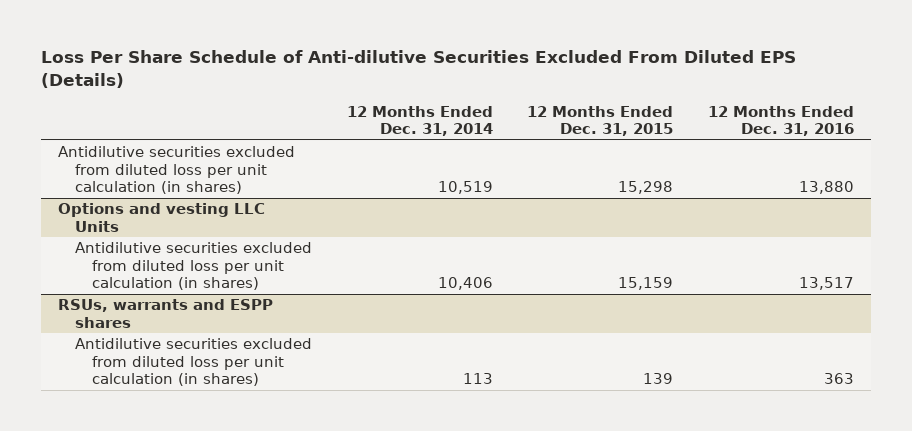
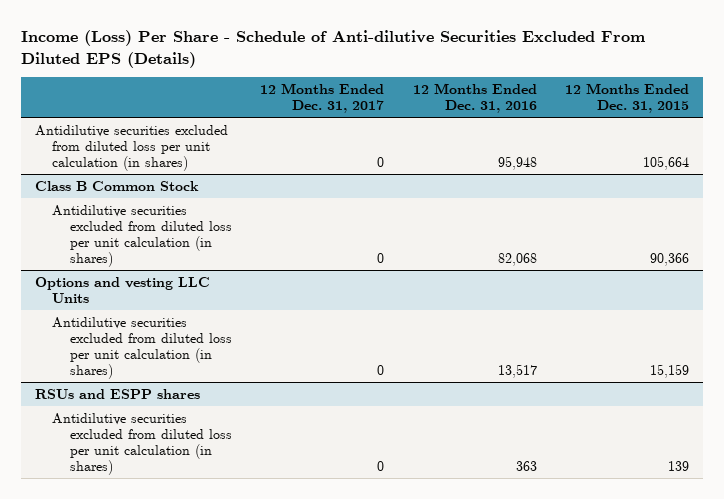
- Loss Per Share Schedule of Anti-dilutive Securities Excluded From Diluted EPS (Details)
+ Income (Loss) Per Share - Schedule of Anti-dilutive Securities Excluded From Diluted EPS (Details)
- | 12 Months Ended Dec. 31, 2014 | 12 Months Ended Dec. 31, 2015 | 12 Months Ended Dec. 31, 2016
+ | 12 Months Ended Dec. 31, 2017 | 12 Months Ended Dec. 31, 2016 | 12 Months Ended Dec. 31, 2015
- Antidilutive securities excluded from diluted loss per unit calculation (in shares) | 10,519 | 15,298 | 13,880
+ Antidilutive securities excluded from diluted loss per unit calculation (in shares) | 0 | 95,948 | 105,664
+ Class B Common Stock
+ Antidilutive securities excluded from diluted loss per unit calculation (in shares) | 0 | 82,068 | 90,366
- RSUs, warrants and ESPP shares
+ RSUs and ESPP shares

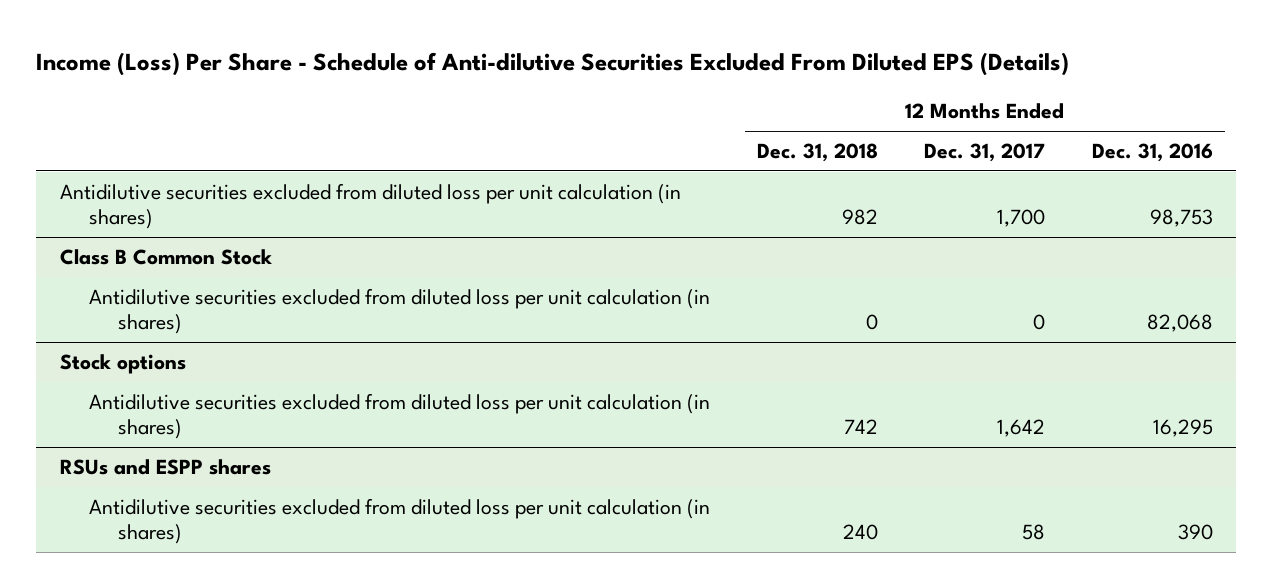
- | 12 Months Ended Dec. 31, 2017 | 12 Months Ended Dec. 31, 2016 | 12 Months Ended Dec. 31, 2015
+ | 12 Months Ended Dec. 31, 2018 | 12 Months Ended Dec. 31, 2017 | 12 Months Ended Dec. 31, 2016
- Antidilutive securities excluded from diluted loss per unit calculation (in shares) | 0 | 95,948 | 105,664
+ Antidilutive securities excluded from diluted loss per unit calculation (in shares) | 982 | 1,700 | 98,753
- Options and vesting LLC Units
- Antidilutive securities excluded from diluted loss per unit calculation (in shares) | 0 | 13,517 | 15,159
+ Stock options
+ Antidilutive securities excluded from diluted loss per unit calculation (in shares) | 742 | 1,642 | 16,295
@ RSUs and ESPP shares
- Antidilutive securities excluded from diluted loss per unit calculation (in shares) | 0 | 363 | 139
+ Antidilutive securities excluded from diluted loss per unit calculation (in shares) | 240 | 58 | 390

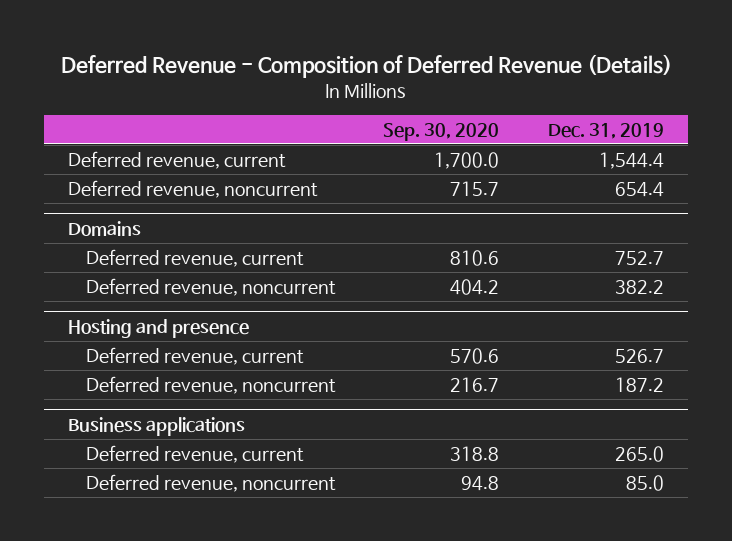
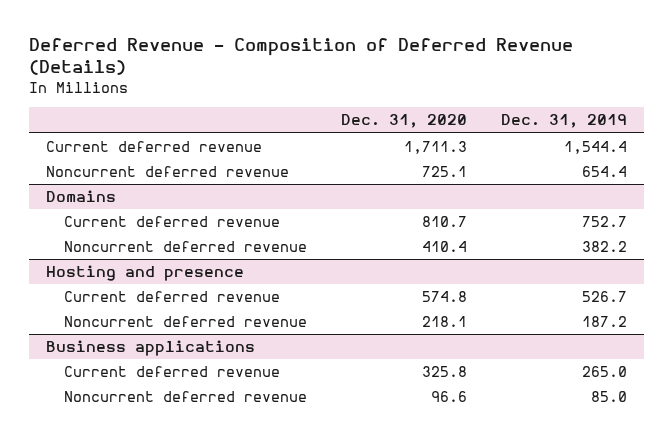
- | Sep. 30, 2020 | Dec. 31, 2019
+ | Dec. 31, 2020 | Dec. 31, 2019
- Deferred revenue, current | 1,700.0 | 1,544.4
- Deferred revenue, noncurrent | 715.7 | 654.4
+ Current deferred revenue | 1,711.3 | 1,544.4
+ Noncurrent deferred revenue | 725.1 | 654.4
@ Domains
- Deferred revenue, current | 810.6 | 752.7
- Deferred revenue, noncurrent | 404.2 | 382.2
+ Current deferred revenue | 810.7 | 752.7
+ Noncurrent deferred revenue | 410.4 | 382.2
@ Hosting and presence
- Deferred revenue, current | 570.6 | 526.7
- Deferred revenue, noncurrent | 216.7 | 187.2
+ Current deferred revenue | 574.8 | 526.7
+ Noncurrent deferred revenue | 218.1 | 187.2
@ Business applications
- Deferred revenue, current | 318.8 | 265.0
- Deferred revenue, noncurrent | 94.8 | 85.0
+ Current deferred revenue | 325.8 | 265.0
+ Noncurrent deferred revenue | 96.6 | 85.0

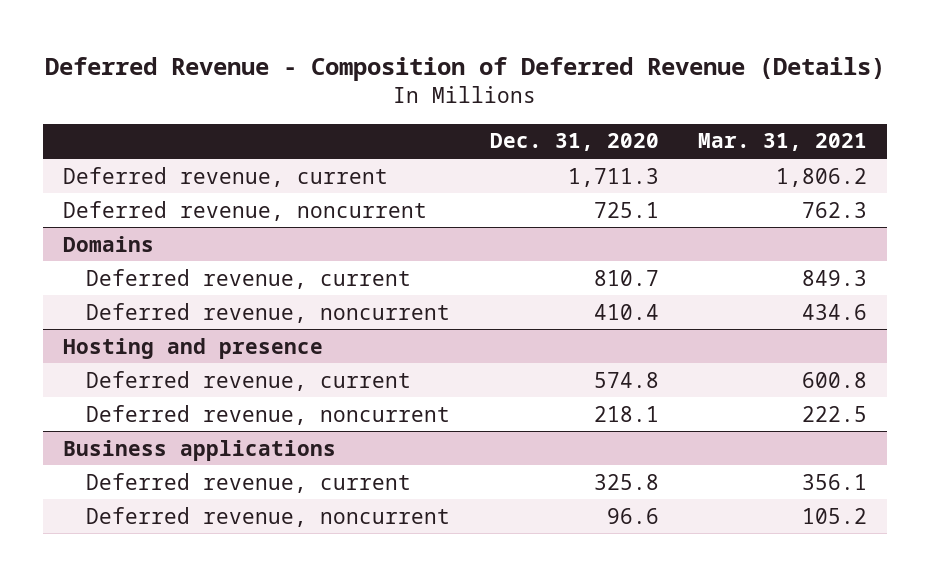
- | Dec. 31, 2020 | Dec. 31, 2019
+ | Dec. 31, 2020 | Mar. 31, 2021
- Current deferred revenue | 1,711.3 | 1,544.4
- Noncurrent deferred revenue | 725.1 | 654.4
+ Deferred revenue, current | 1,711.3 | 1,806.2
+ Deferred revenue, noncurrent | 725.1 | 762.3
@ Domains
- Current deferred revenue | 810.7 | 752.7
- Noncurrent deferred revenue | 410.4 | 382.2
+ Deferred revenue, current | 810.7 | 849.3
+ Deferred revenue, noncurrent | 410.4 | 434.6
@ Hosting and presence
- Current deferred revenue | 574.8 | 526.7
- Noncurrent deferred revenue | 218.1 | 187.2
+ Deferred revenue, current | 574.8 | 600.8
+ Deferred revenue, noncurrent | 218.1 | 222.5
@ Business applications
- Current deferred revenue | 325.8 | 265.0
- Noncurrent deferred revenue | 96.6 | 85.0
+ Deferred revenue, current | 325.8 | 356.1
+ Deferred revenue, noncurrent | 96.6 | 105.2

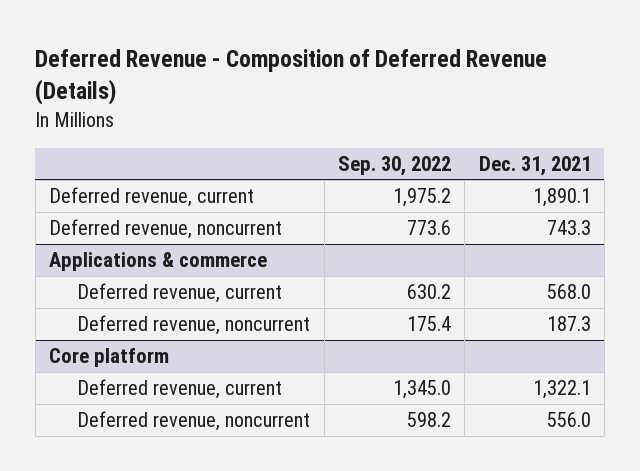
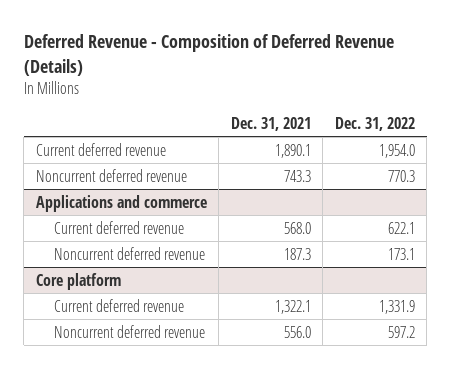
- | Sep. 30, 2022 | Dec. 31, 2021
+ | Dec. 31, 2021 | Dec. 31, 2022
- Deferred revenue, current | 1,975.2 | 1,890.1
- Deferred revenue, noncurrent | 773.6 | 743.3
- Applications & commerce
- Deferred revenue, current | 630.2 | 568.0
- Deferred revenue, noncurrent | 175.4 | 187.3
+ Current deferred revenue | 1,890.1 | 1,954.0
+ Noncurrent deferred revenue | 743.3 | 770.3
+ Applications and commerce
+ Current deferred revenue | 568.0 | 622.1
+ Noncurrent deferred revenue | 187.3 | 173.1
@ Core platform
- Deferred revenue, current | 1,345.0 | 1,322.1
- Deferred revenue, noncurrent | 598.2 | 556.0
+ Current deferred revenue | 1,322.1 | 1,331.9
+ Noncurrent deferred revenue | 556.0 | 597.2

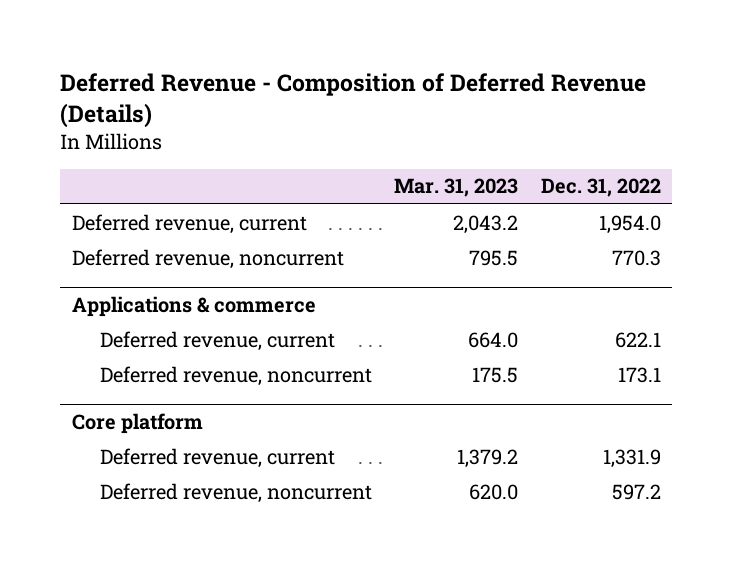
- | Dec. 31, 2021 | Dec. 31, 2022
+ | Mar. 31, 2023 | Dec. 31, 2022
- Current deferred revenue | 1,890.1 | 1,954.0
- Noncurrent deferred revenue | 743.3 | 770.3
- Applications and commerce
- Current deferred revenue | 568.0 | 622.1
- Noncurrent deferred revenue | 187.3 | 173.1
+ Deferred revenue, current | 2,043.2 | 1,954.0
+ Deferred revenue, noncurrent | 795.5 | 770.3
+ Applications & commerce
+ Deferred revenue, current | 664.0 | 622.1
+ Deferred revenue, noncurrent | 175.5 | 173.1
@ Core platform
- Current deferred revenue | 1,322.1 | 1,331.9
- Noncurrent deferred revenue | 556.0 | 597.2
+ Deferred revenue, current | 1,379.2 | 1,331.9
+ Deferred revenue, noncurrent | 620.0 | 597.2

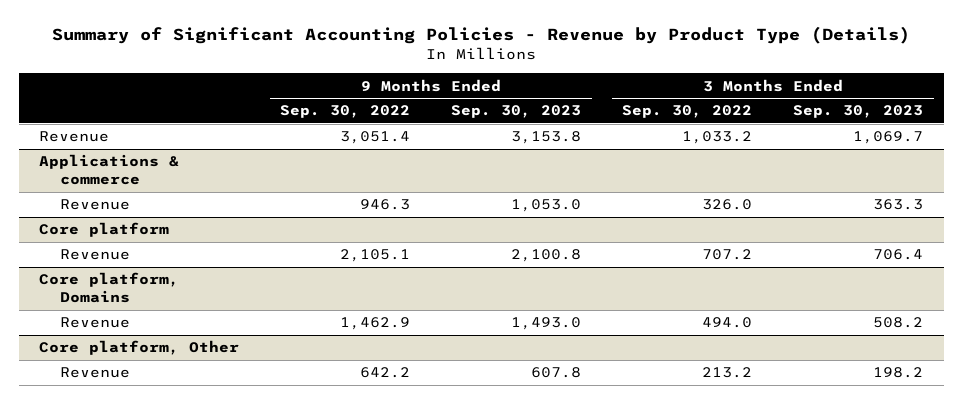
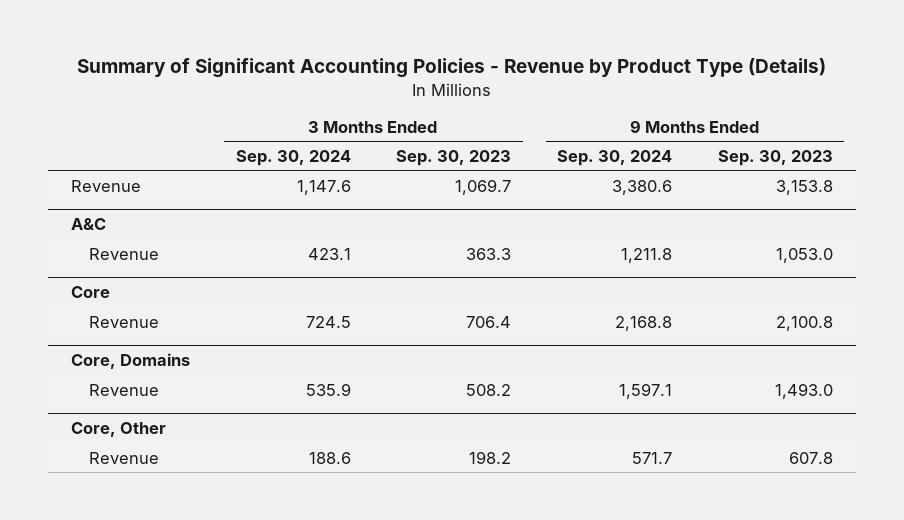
- | 9 Months Ended Sep. 30, 2022 | 9 Months Ended Sep. 30, 2023 | 3 Months Ended Sep. 30, 2022 | 3 Months Ended Sep. 30, 2023
+ | 3 Months Ended Sep. 30, 2024 | 3 Months Ended Sep. 30, 2023 | 9 Months Ended Sep. 30, 2024 | 9 Months Ended Sep. 30, 2023
- Applications & commerce
+ A&C
- Core platform
+ Core
- Core platform, Domains
+ Core, Domains
- Core platform, Other
+ Core, Other

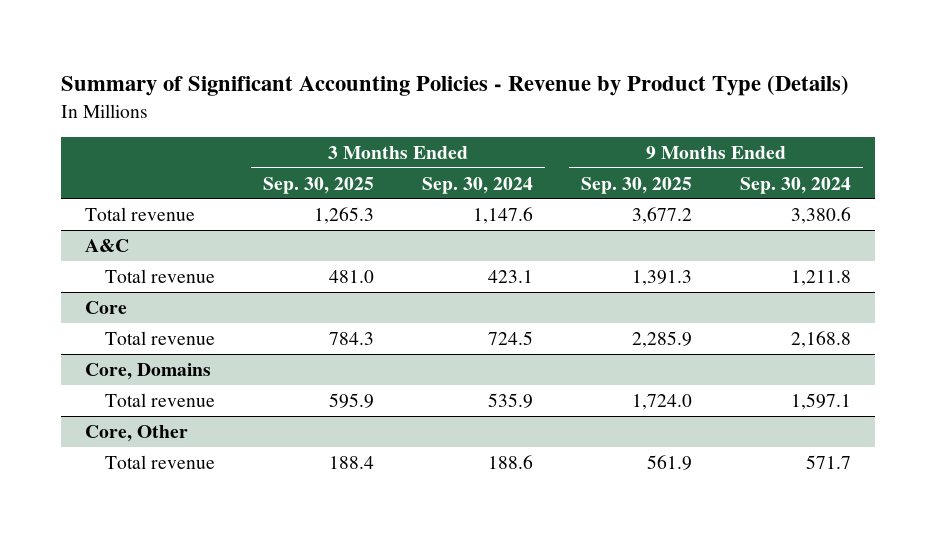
- | 3 Months Ended Sep. 30, 2024 | 3 Months Ended Sep. 30, 2023 | 9 Months Ended Sep. 30, 2024 | 9 Months Ended Sep. 30, 2023
+ | 3 Months Ended Sep. 30, 2025 | 3 Months Ended Sep. 30, 2024 | 9 Months Ended Sep. 30, 2025 | 9 Months Ended Sep. 30, 2024
- Revenue | 1,147.6 | 1,069.7 | 3,380.6 | 3,153.8
+ Total revenue | 1,265.3 | 1,147.6 | 3,677.2 | 3,380.6
@ A&C
- Revenue | 423.1 | 363.3 | 1,211.8 | 1,053.0
+ Total revenue | 481.0 | 423.1 | 1,391.3 | 1,211.8
@ Core
- Revenue | 724.5 | 706.4 | 2,168.8 | 2,100.8
+ Total revenue | 784.3 | 724.5 | 2,285.9 | 2,168.8
@ Core, Domains
- Revenue | 535.9 | 508.2 | 1,597.1 | 1,493.0
+ Total revenue | 595.9 | 535.9 | 1,724.0 | 1,597.1
@ Core, Other
- Revenue | 188.6 | 198.2 | 571.7 | 607.8
+ Total revenue | 188.4 | 188.6 | 561.9 | 571.7

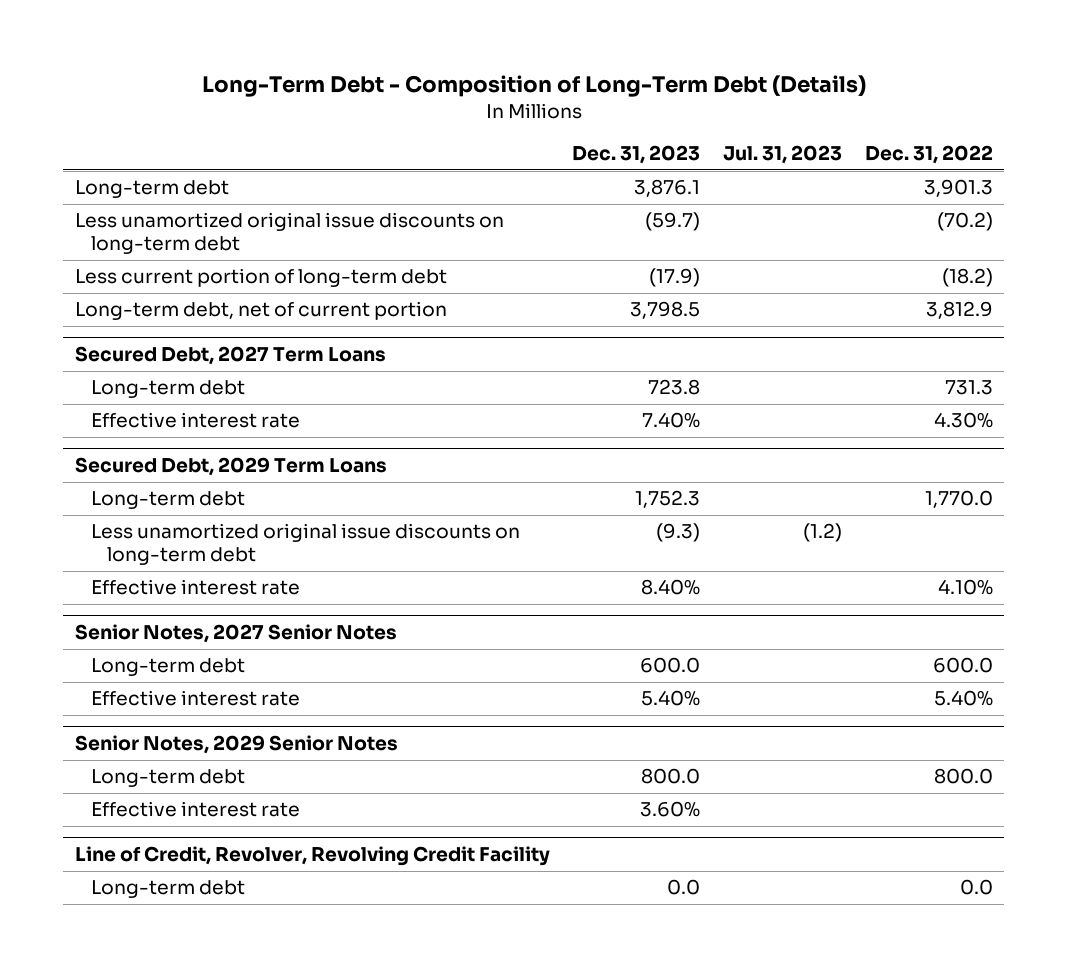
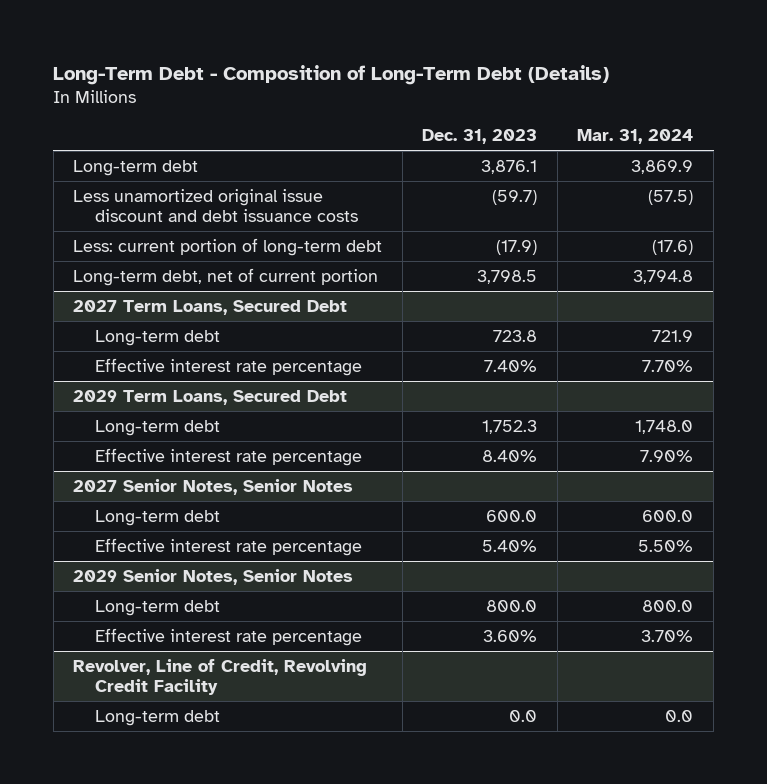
- | Dec. 31, 2023 | Jul. 31, 2023 | Dec. 31, 2022
+ | Dec. 31, 2023 | Mar. 31, 2024
- Less unamortized original issue discounts on long-term debt | (59.7) | | (70.2)
- Less current portion of long-term debt | (17.9) | | (18.2)
+ Less unamortized original issue discount and debt issuance costs | (59.7) | (57.5)
+ Less: current portion of long-term debt | (17.9) | (17.6)
- Secured Debt, 2027 Term Loans
+ 2027 Term Loans, Secured Debt
- Effective interest rate | 7.40% | | 4.30%
- Secured Debt, 2029 Term Loans
+ Effective interest rate percentage | 7.40% | 7.70%
+ 2029 Term Loans, Secured Debt
- Less unamortized original issue discounts on long-term debt | (9.3) | (1.2) |
- Effective interest rate | 8.40% | | 4.10%
- Senior Notes, 2027 Senior Notes
+ Effective interest rate percentage | 8.40% | 7.90%
+ 2027 Senior Notes, Senior Notes
- Effective interest rate | 5.40% | | 5.40%
- Senior Notes, 2029 Senior Notes
+ Effective interest rate percentage | 5.40% | 5.50%
+ 2029 Senior Notes, Senior Notes
- Effective interest rate | 3.60% | |
- Line of Credit, Revolver, Revolving Credit Facility
+ Effective interest rate percentage | 3.60% | 3.70%
+ Revolver, Line of Credit, Revolving Credit Facility

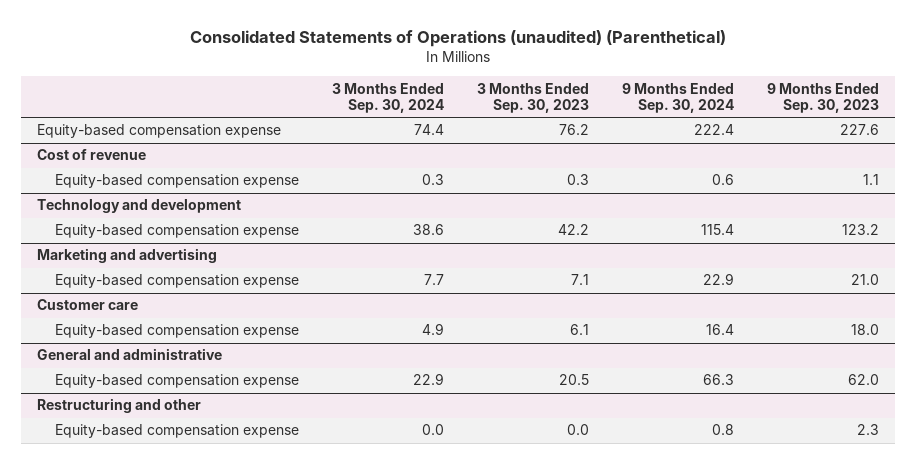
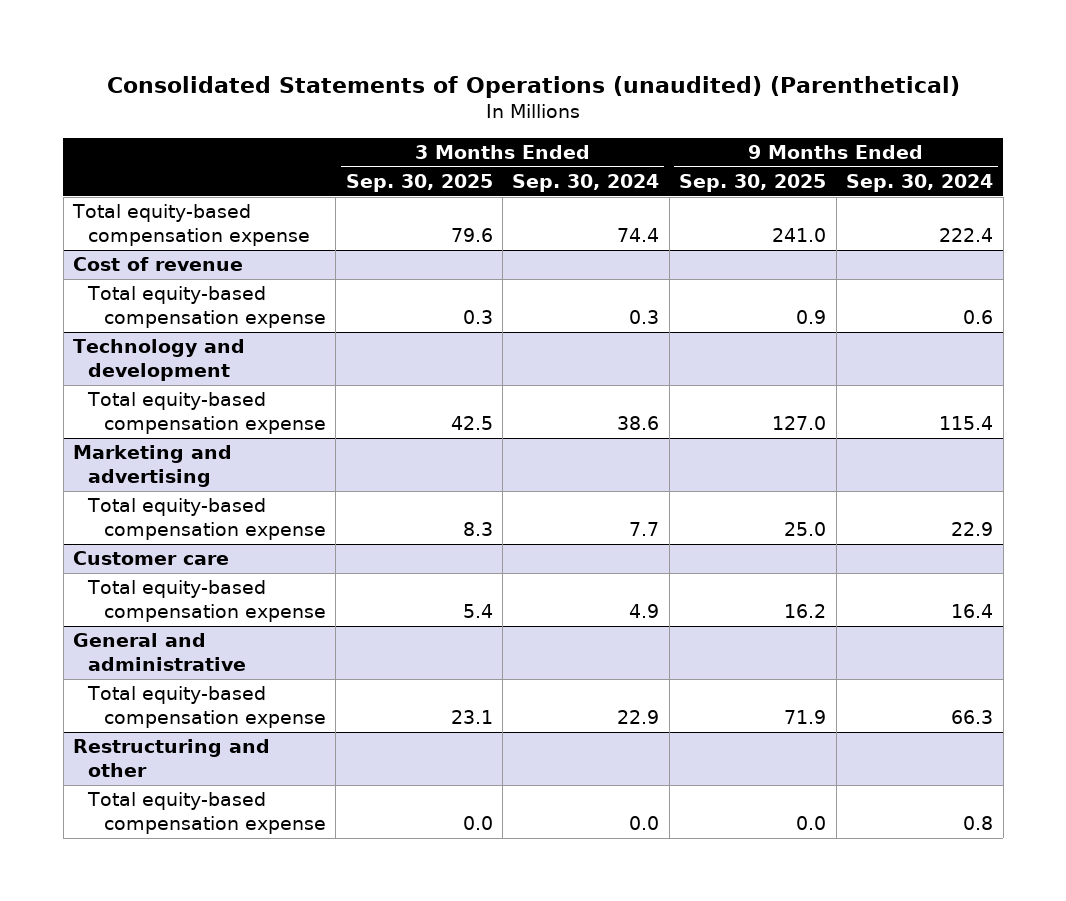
- | 3 Months Ended Sep. 30, 2024 | 3 Months Ended Sep. 30, 2023 | 9 Months Ended Sep. 30, 2024 | 9 Months Ended Sep. 30, 2023
+ | 3 Months Ended Sep. 30, 2025 | 3 Months Ended Sep. 30, 2024 | 9 Months Ended Sep. 30, 2025 | 9 Months Ended Sep. 30, 2024
- Equity-based compensation expense | 74.4 | 76.2 | 222.4 | 227.6
+ Total equity-based compensation expense | 79.6 | 74.4 | 241.0 | 222.4
@ Cost of revenue
- Equity-based compensation expense | 0.3 | 0.3 | 0.6 | 1.1
+ Total equity-based compensation expense | 0.3 | 0.3 | 0.9 | 0.6
@ Technology and development
- Equity-based compensation expense | 38.6 | 42.2 | 115.4 | 123.2
+ Total equity-based compensation expense | 42.5 | 38.6 | 127.0 | 115.4
@ Marketing and advertising
- Equity-based compensation expense | 7.7 | 7.1 | 22.9 | 21.0
+ Total equity-based compensation expense | 8.3 | 7.7 | 25.0 | 22.9
@ Customer care
- Equity-based compensation expense | 4.9 | 6.1 | 16.4 | 18.0
+ Total equity-based compensation expense | 5.4 | 4.9 | 16.2 | 16.4
@ General and administrative
- Equity-based compensation expense | 22.9 | 20.5 | 66.3 | 62.0
+ Total equity-based compensation expense | 23.1 | 22.9 | 71.9 | 66.3
@ Restructuring and other
- Equity-based compensation expense | 0.0 | 0.0 | 0.8 | 2.3
+ Total equity-based compensation expense | 0.0 | 0.0 | 0.0 | 0.8

